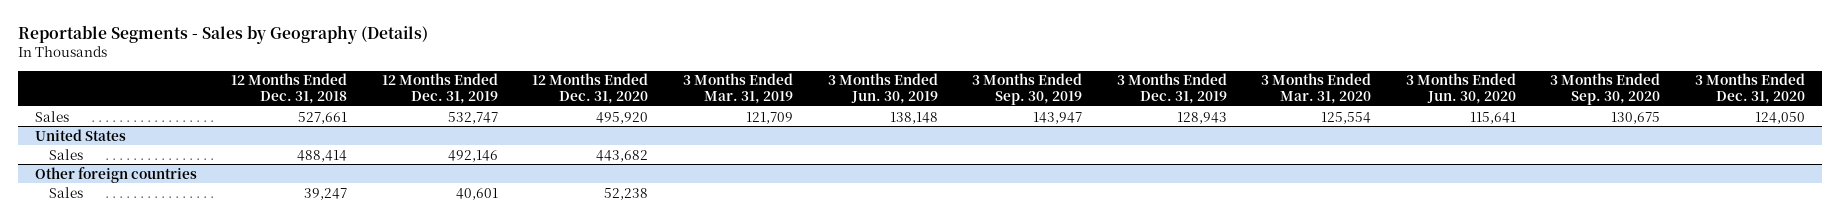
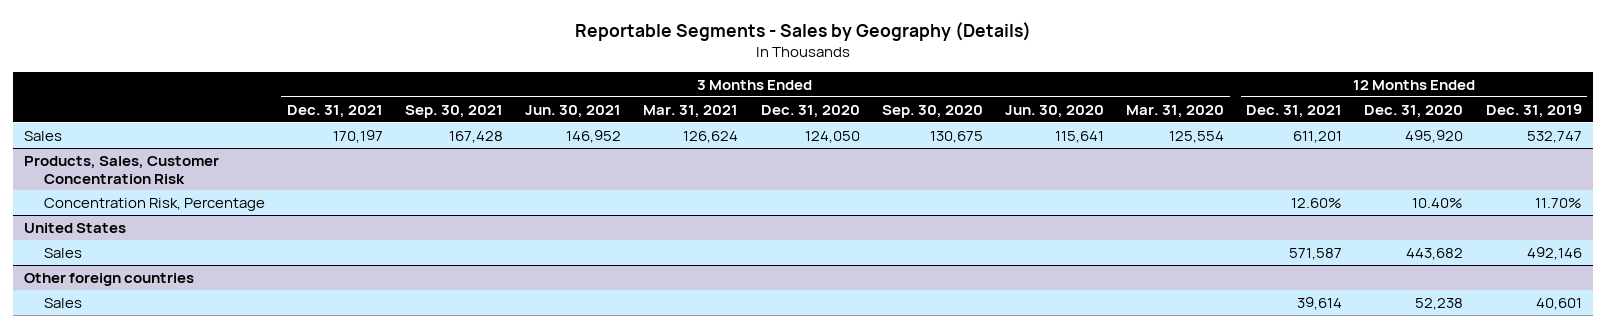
- | 12 Months Ended Dec. 31, 2018 | 12 Months Ended Dec. 31, 2019 | 12 Months Ended Dec. 31, 2020 | 3 Months Ended Mar. 31, 2019 | 3 Months Ended Jun. 30, 2019 | 3 Months Ended Sep. 30, 2019 | 3 Months Ended Dec. 31, 2019 | 3 Months Ended Mar. 31, 2020 | 3 Months Ended Jun. 30, 2020 | 3 Months Ended Sep. 30, 2020 | 3 Months Ended Dec. 31, 2020
+ | 3 Months Ended Dec. 31, 2021 | 3 Months Ended Sep. 30, 2021 | 3 Months Ended Jun. 30, 2021 | 3 Months Ended Mar. 31, 2021 | 3 Months Ended Dec. 31, 2020 | 3 Months Ended Sep. 30, 2020 | 3 Months Ended Jun. 30, 2020 | 3 Months Ended Mar. 31, 2020 | 12 Months Ended Dec. 31, 2021 | 12 Months Ended Dec. 31, 2020 | 12 Months Ended Dec. 31, 2019
+ Products, Sales, Customer Concentration Risk
+ Concentration Risk, Percentage | | | | | | | | | 12.60% | 10.40% | 11.70%

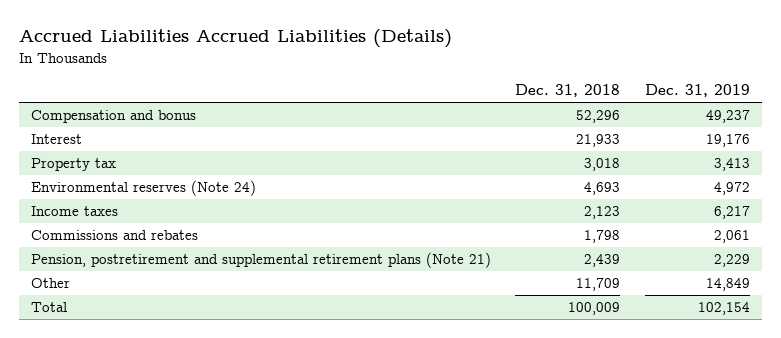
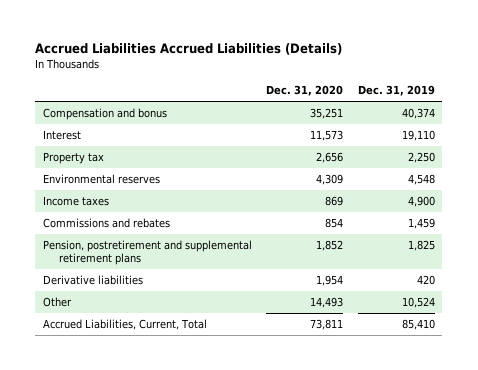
- | Dec. 31, 2018 | Dec. 31, 2019
+ | Dec. 31, 2020 | Dec. 31, 2019
- Compensation and bonus | 52,296 | 49,237
- Interest | 21,933 | 19,176
- Property tax | 3,018 | 3,413
- Environmental reserves (Note 24) | 4,693 | 4,972
- Income taxes | 2,123 | 6,217
- Commissions and rebates | 1,798 | 2,061
- Pension, postretirement and supplemental retirement plans (Note 21) | 2,439 | 2,229
- Other | 11,709 | 14,849
- Total | 100,009 | 102,154
+ Compensation and bonus | 35,251 | 40,374
+ Interest | 11,573 | 19,110
+ Property tax | 2,656 | 2,250
+ Environmental reserves | 4,309 | 4,548
+ Income taxes | 869 | 4,900
+ Commissions and rebates | 854 | 1,459
+ Pension, postretirement and supplemental retirement plans | 1,852 | 1,825
+ Derivative liabilities | 1,954 | 420
+ Other | 14,493 | 10,524
+ Accrued Liabilities, Current, Total | 73,811 | 85,410

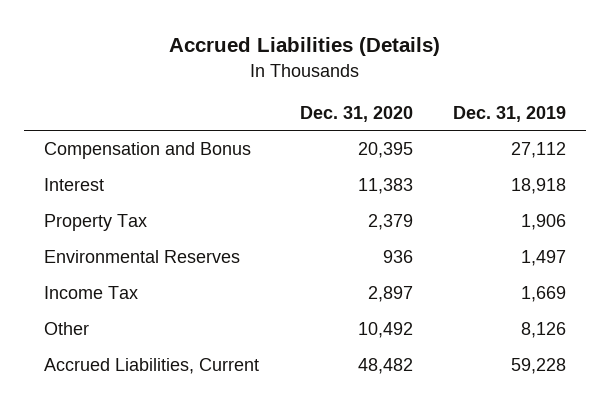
- Accrued Liabilities Accrued Liabilities (Details)
+ Accrued Liabilities (Details)
- Compensation and bonus | 35,251 | 40,374
- Interest | 11,573 | 19,110
- Property tax | 2,656 | 2,250
- Environmental reserves | 4,309 | 4,548
- Income taxes | 869 | 4,900
- Commissions and rebates | 854 | 1,459
- Pension, postretirement and supplemental retirement plans | 1,852 | 1,825
- Derivative liabilities | 1,954 | 420
- Other | 14,493 | 10,524
- Accrued Liabilities, Current, Total | 73,811 | 85,410
+ Compensation and Bonus | 20,395 | 27,112
+ Interest | 11,383 | 18,918
+ Property Tax | 2,379 | 1,906
+ Environmental Reserves | 936 | 1,497
+ Income Tax | 2,897 | 1,669
+ Other | 10,492 | 8,126
+ Accrued Liabilities, Current | 48,482 | 59,228

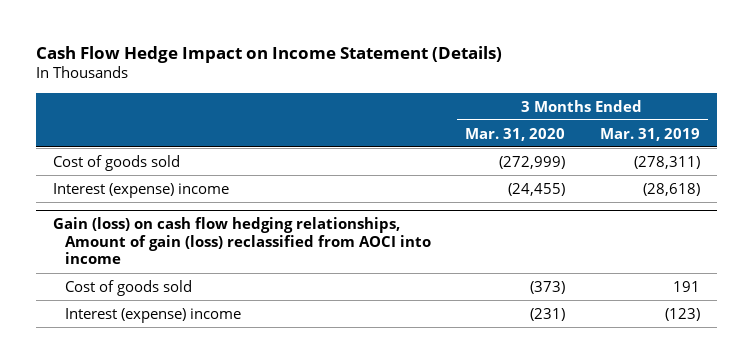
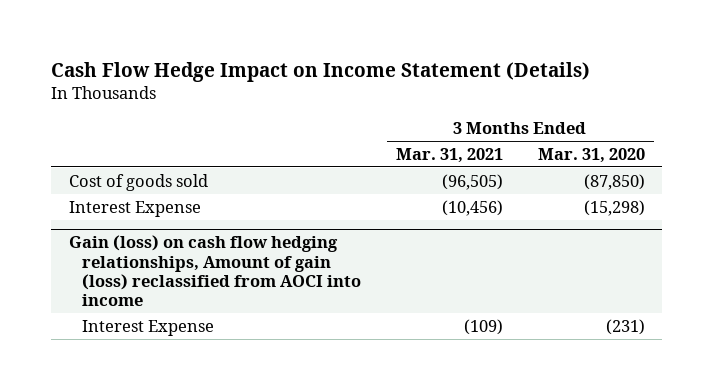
- | 3 Months Ended Mar. 31, 2020 | 3 Months Ended Mar. 31, 2019
+ | 3 Months Ended Mar. 31, 2021 | 3 Months Ended Mar. 31, 2020
- Cost of goods sold | (272,999) | (278,311)
- Interest (expense) income | (24,455) | (28,618)
+ Cost of goods sold | (96,505) | (87,850)
+ Interest Expense | (10,456) | (15,298)
@ Gain (loss) on cash flow hedging relationships, Amount of gain (loss) reclassified from AOCI into income
- Cost of goods sold | (373) | 191
- Interest (expense) income | (231) | (123)
+ Interest Expense | (109) | (231)

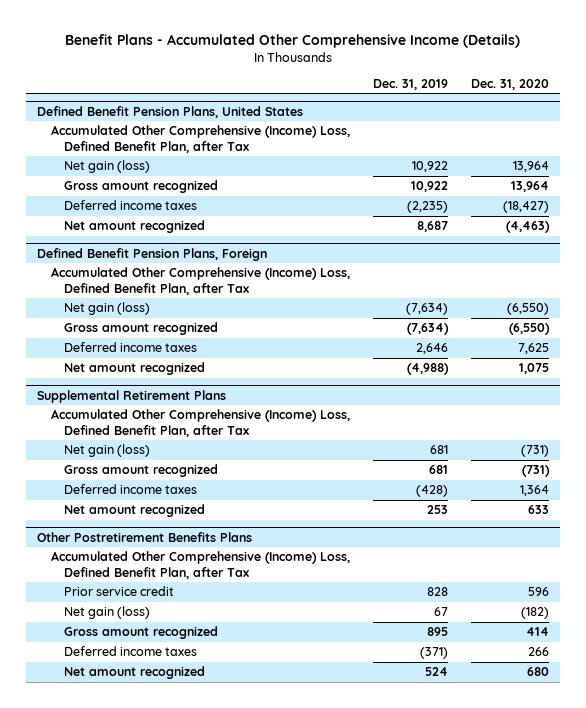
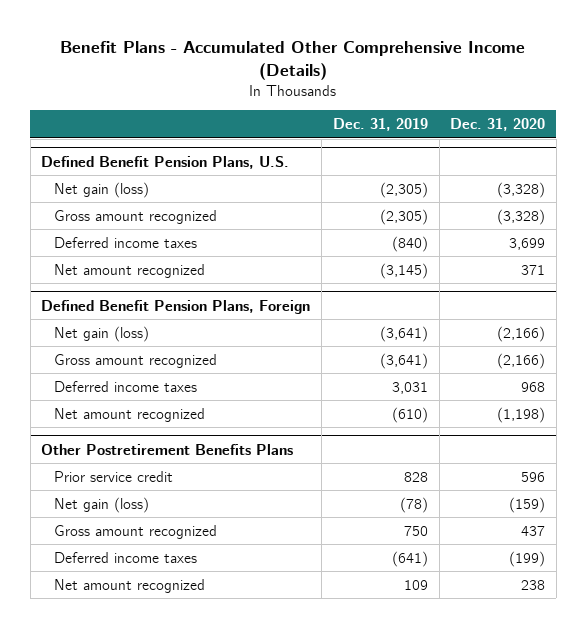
- Defined Benefit Pension Plans, United States
- Accumulated Other Comprehensive (Income) Loss, Defined Benefit Plan, after Tax
- Net gain (loss) | 10,922 | 13,964
- Gross amount recognized | 10,922 | 13,964
- Deferred income taxes | (2,235) | (18,427)
- Net amount recognized | 8,687 | (4,463)
+ Defined Benefit Pension Plans, U.S.
+ Net gain (loss) | (2,305) | (3,328)
+ Gross amount recognized | (2,305) | (3,328)
+ Deferred income taxes | (840) | 3,699
+ Net amount recognized | (3,145) | 371
@ Defined Benefit Pension Plans, Foreign
- Accumulated Other Comprehensive (Income) Loss, Defined Benefit Plan, after Tax
- Net gain (loss) | (7,634) | (6,550)
- Gross amount recognized | (7,634) | (6,550)
- Deferred income taxes | 2,646 | 7,625
- Net amount recognized | (4,988) | 1,075
- Supplemental Retirement Plans
- Accumulated Other Comprehensive (Income) Loss, Defined Benefit Plan, after Tax
- Net gain (loss) | 681 | (731)
- Gross amount recognized | 681 | (731)
- Deferred income taxes | (428) | 1,364
- Net amount recognized | 253 | 633
@ Defined Benefit Pension Plans, Foreign
+ Net gain (loss) | (3,641) | (2,166)
+ Gross amount recognized | (3,641) | (2,166)
+ Deferred income taxes | 3,031 | 968
+ Net amount recognized | (610) | (1,198)
@ Other Postretirement Benefits Plans
- Accumulated Other Comprehensive (Income) Loss, Defined Benefit Plan, after Tax
- Net gain (loss) | 67 | (182)
- Gross amount recognized | 895 | 414
- Deferred income taxes | (371) | 266
- Net amount recognized | 524 | 680
+ Net gain (loss) | (78) | (159)
+ Gross amount recognized | 750 | 437
+ Deferred income taxes | (641) | (199)
+ Net amount recognized | 109 | 238

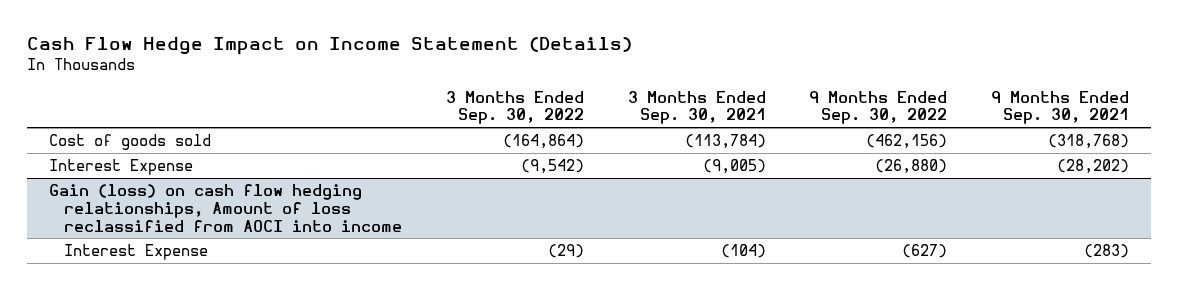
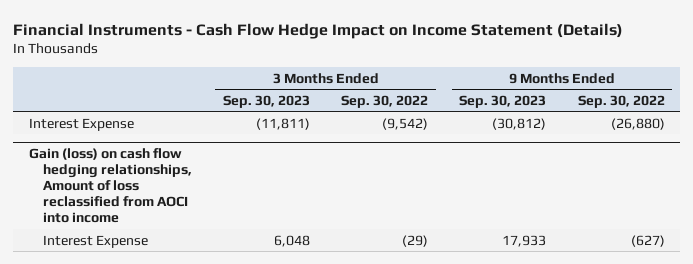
- Cash Flow Hedge Impact on Income Statement (Details)
+ Financial Instruments - Cash Flow Hedge Impact on Income Statement (Details)
- | 3 Months Ended Sep. 30, 2022 | 3 Months Ended Sep. 30, 2021 | 9 Months Ended Sep. 30, 2022 | 9 Months Ended Sep. 30, 2021
+ | 3 Months Ended Sep. 30, 2023 | 3 Months Ended Sep. 30, 2022 | 9 Months Ended Sep. 30, 2023 | 9 Months Ended Sep. 30, 2022
- Cost of goods sold | (164,864) | (113,784) | (462,156) | (318,768)

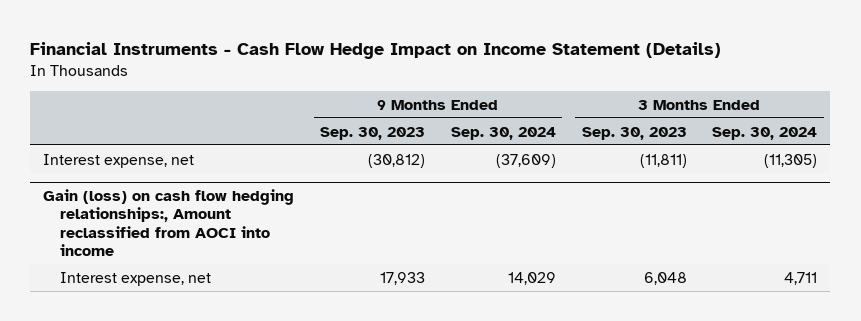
- | 3 Months Ended Sep. 30, 2023 | 3 Months Ended Sep. 30, 2022 | 9 Months Ended Sep. 30, 2023 | 9 Months Ended Sep. 30, 2022
+ | 9 Months Ended Sep. 30, 2023 | 9 Months Ended Sep. 30, 2024 | 3 Months Ended Sep. 30, 2023 | 3 Months Ended Sep. 30, 2024
- Interest Expense | (11,811) | (9,542) | (30,812) | (26,880)
- Gain (loss) on cash flow hedging relationships, Amount of loss reclassified from AOCI into income
- Interest Expense | 6,048 | (29) | 17,933 | (627)
+ Interest expense, net | (30,812) | (37,609) | (11,811) | (11,305)
+ Gain (loss) on cash flow hedging relationships:, Amount reclassified from AOCI into income
+ Interest expense, net | 17,933 | 14,029 | 6,048 | 4,711

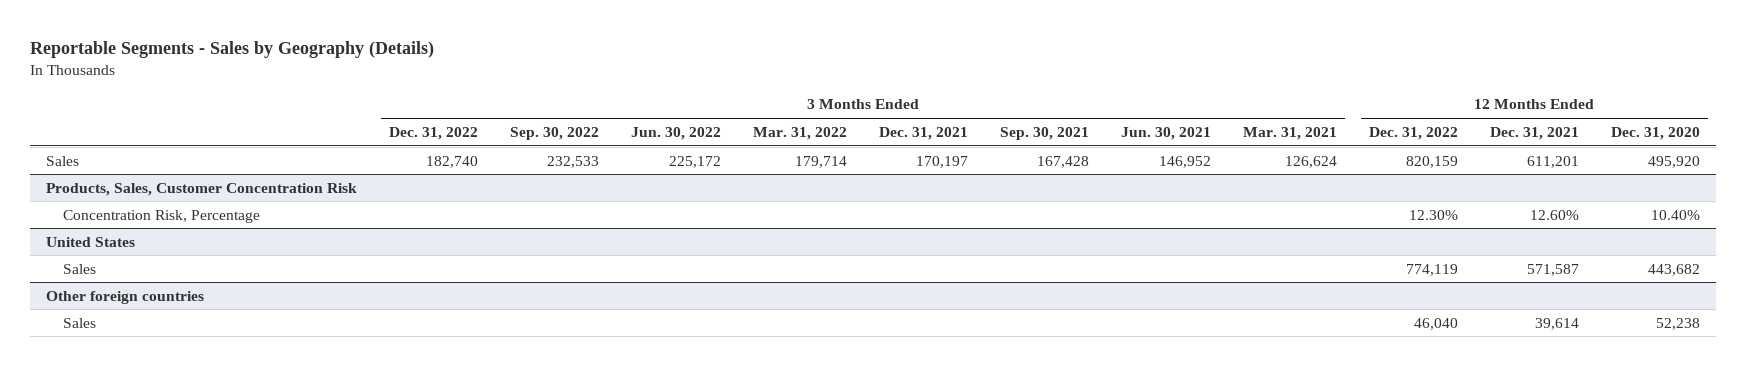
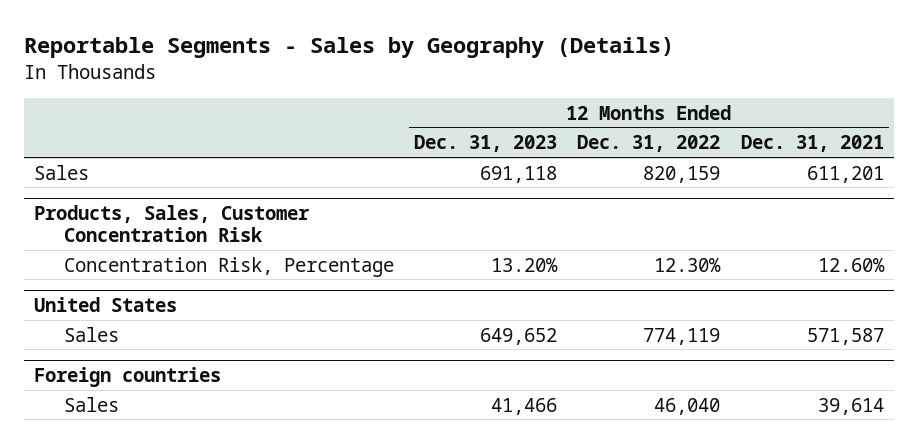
- | 3 Months Ended Dec. 31, 2022 | 3 Months Ended Sep. 30, 2022 | 3 Months Ended Jun. 30, 2022 | 3 Months Ended Mar. 31, 2022 | 3 Months Ended Dec. 31, 2021 | 3 Months Ended Sep. 30, 2021 | 3 Months Ended Jun. 30, 2021 | 3 Months Ended Mar. 31, 2021 | 12 Months Ended Dec. 31, 2022 | 12 Months Ended Dec. 31, 2021 | 12 Months Ended Dec. 31, 2020
+ | 12 Months Ended Dec. 31, 2023 | 12 Months Ended Dec. 31, 2022 | 12 Months Ended Dec. 31, 2021
- Other foreign countries
+ Foreign countries

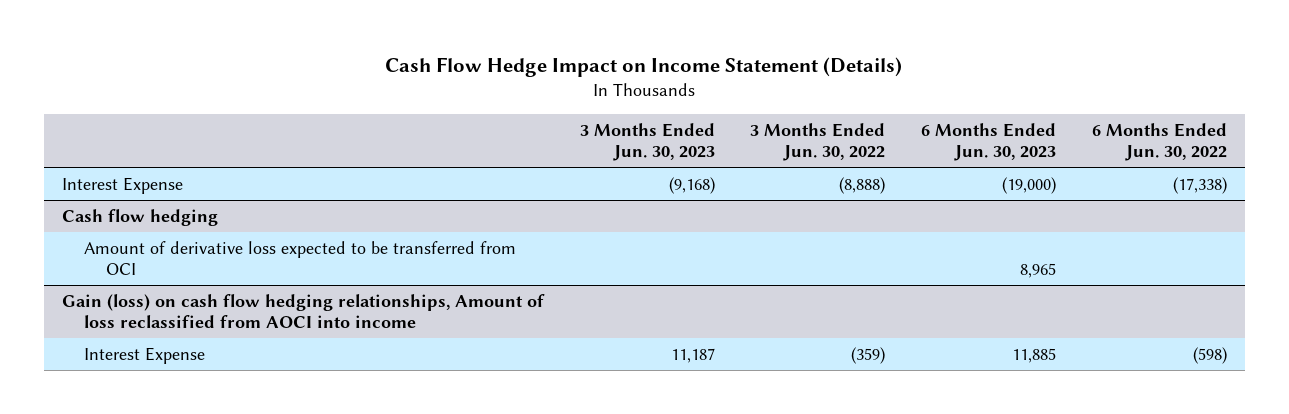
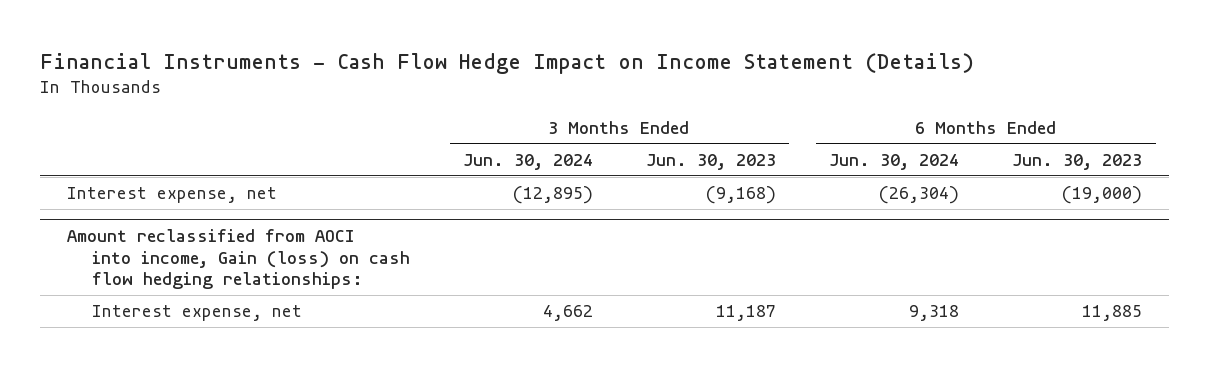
- Cash Flow Hedge Impact on Income Statement (Details)
+ Financial Instruments - Cash Flow Hedge Impact on Income Statement (Details)
- | 3 Months Ended Jun. 30, 2023 | 3 Months Ended Jun. 30, 2022 | 6 Months Ended Jun. 30, 2023 | 6 Months Ended Jun. 30, 2022
+ | 3 Months Ended Jun. 30, 2024 | 3 Months Ended Jun. 30, 2023 | 6 Months Ended Jun. 30, 2024 | 6 Months Ended Jun. 30, 2023
- Interest Expense | (9,168) | (8,888) | (19,000) | (17,338)
- Cash flow hedging
- Amount of derivative loss expected to be transferred from OCI | | | 8,965 |
- Gain (loss) on cash flow hedging relationships, Amount of loss reclassified from AOCI into income
- Interest Expense | 11,187 | (359) | 11,885 | (598)
+ Interest expense, net | (12,895) | (9,168) | (26,304) | (19,000)
+ Amount reclassified from AOCI into income, Gain (loss) on cash flow hedging relationships:
+ Interest expense, net | 4,662 | 11,187 | 9,318 | 11,885

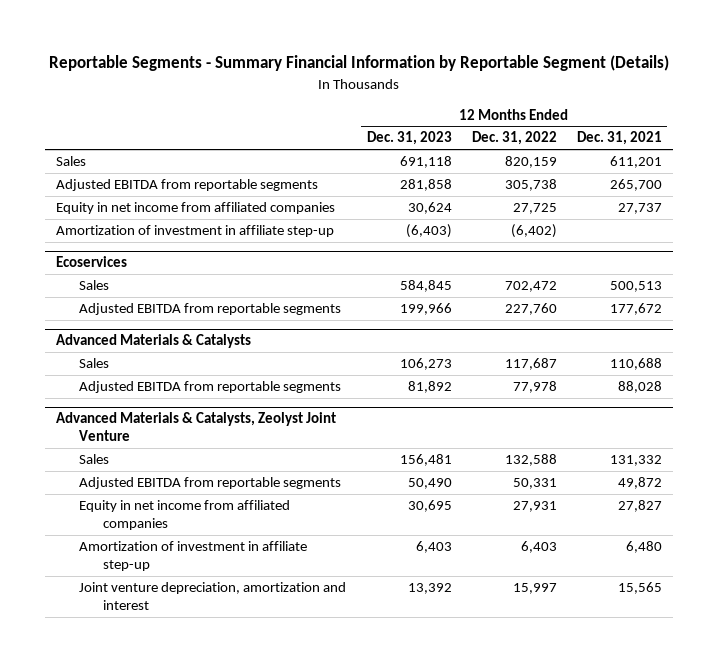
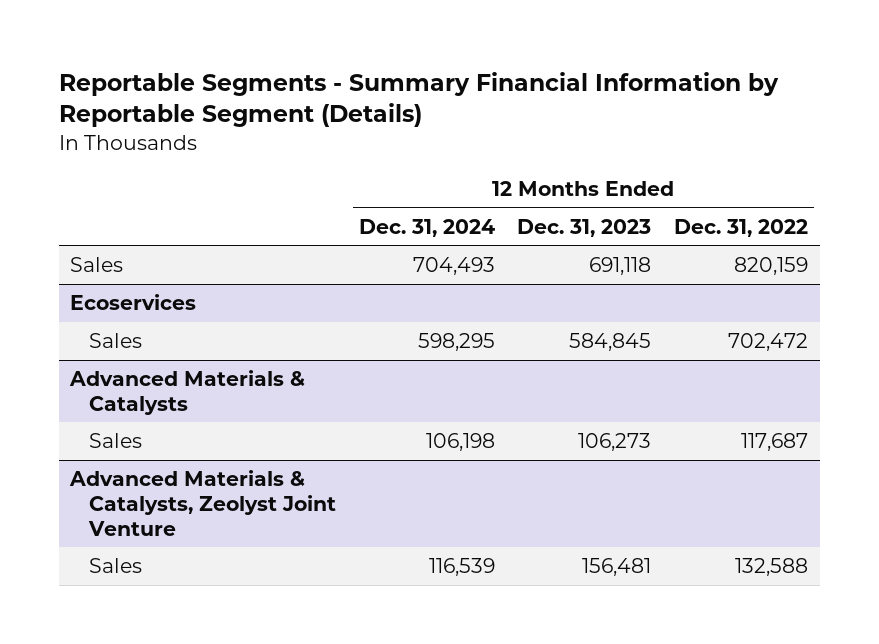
- | 12 Months Ended Dec. 31, 2023 | 12 Months Ended Dec. 31, 2022 | 12 Months Ended Dec. 31, 2021
+ | 12 Months Ended Dec. 31, 2024 | 12 Months Ended Dec. 31, 2023 | 12 Months Ended Dec. 31, 2022
- Adjusted EBITDA from reportable segments | 281,858 | 305,738 | 265,700
- Equity in net income from affiliated companies | 30,624 | 27,725 | 27,737
- Amortization of investment in affiliate step-up | (6,403) | (6,402) |
@ Ecoservices
- Adjusted EBITDA from reportable segments | 199,966 | 227,760 | 177,672
@ Advanced Materials & Catalysts
- Adjusted EBITDA from reportable segments | 81,892 | 77,978 | 88,028
@ Advanced Materials & Catalysts, Zeolyst Joint Venture
- Adjusted EBITDA from reportable segments | 50,490 | 50,331 | 49,872
- Equity in net income from affiliated companies | 30,695 | 27,931 | 27,827
- Amortization of investment in affiliate step-up | 6,403 | 6,403 | 6,480
- Joint venture depreciation, amortization and interest | 13,392 | 15,997 | 15,565

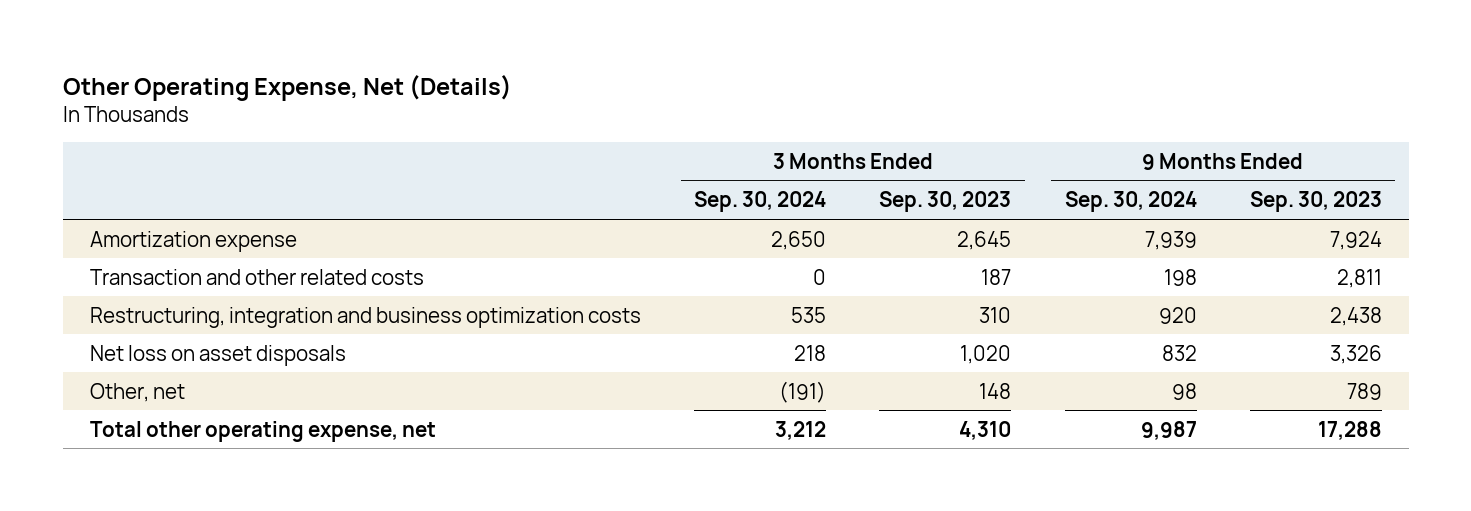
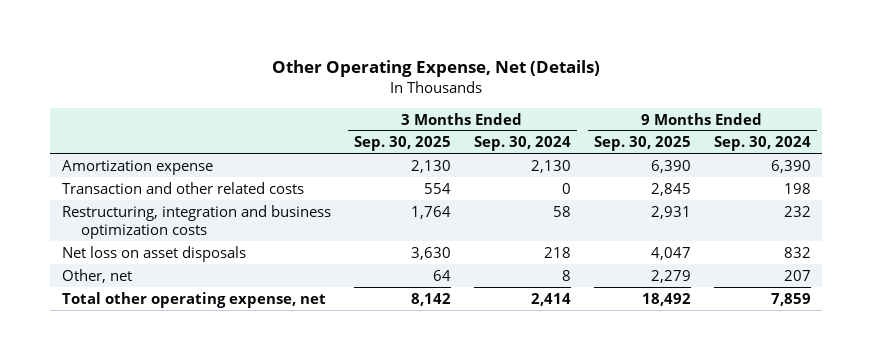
- | 3 Months Ended Sep. 30, 2024 | 3 Months Ended Sep. 30, 2023 | 9 Months Ended Sep. 30, 2024 | 9 Months Ended Sep. 30, 2023
+ | 3 Months Ended Sep. 30, 2025 | 3 Months Ended Sep. 30, 2024 | 9 Months Ended Sep. 30, 2025 | 9 Months Ended Sep. 30, 2024
- Amortization expense | 2,650 | 2,645 | 7,939 | 7,924
+ Amortization expense | 2,130 | 2,130 | 6,390 | 6,390
- Restructuring, integration and business optimization costs | 535 | 310 | 920 | 2,438
+ Restructuring, integration and business optimization costs | 1,764 | 58 | 2,931 | 232
- Other, net | (191) | 148 | 98 | 789
- Total other operating expense, net | 3,212 | 4,310 | 9,987 | 17,288
+ Other, net | 64 | 8 | 2,279 | 207
+ Total other operating expense, net | 8,142 | 2,414 | 18,492 | 7,859

